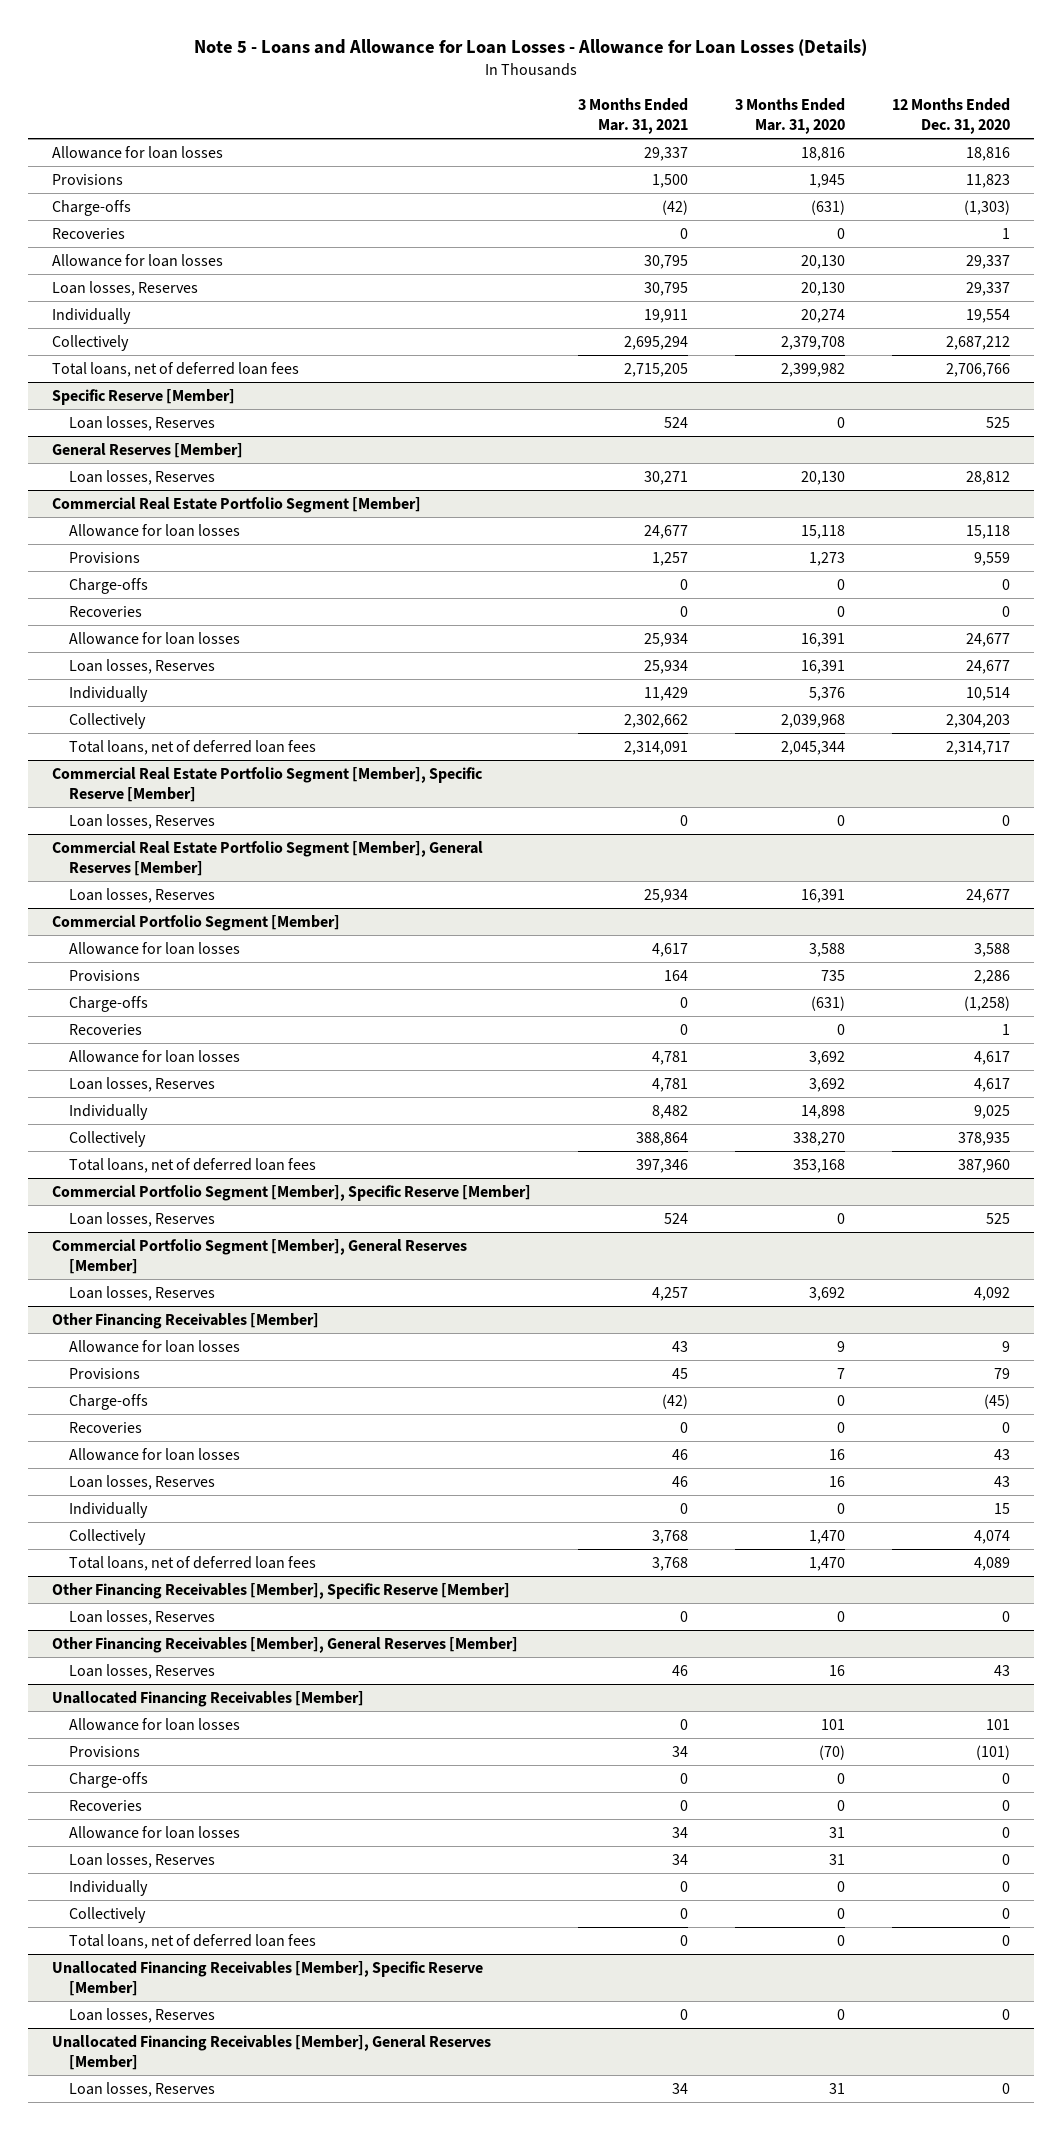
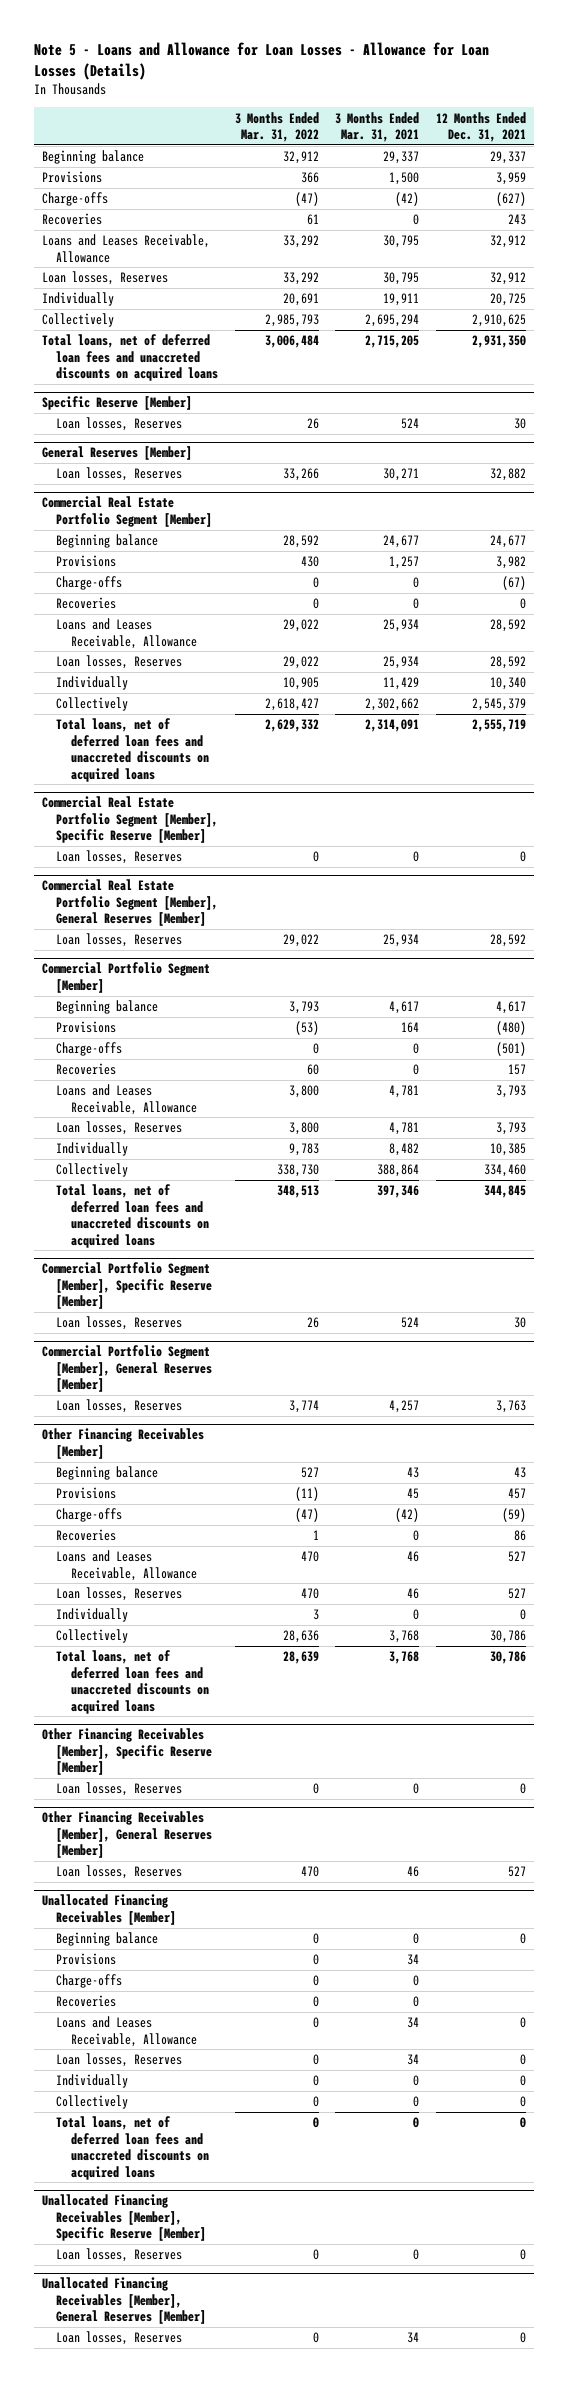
- | 3 Months Ended Mar. 31, 2021 | 3 Months Ended Mar. 31, 2020 | 12 Months Ended Dec. 31, 2020
+ | 3 Months Ended Mar. 31, 2022 | 3 Months Ended Mar. 31, 2021 | 12 Months Ended Dec. 31, 2021
- Allowance for loan losses | 29,337 | 18,816 | 18,816
+ Beginning balance | 32,912 | 29,337 | 29,337
- Allowance for loan losses | 30,795 | 20,130 | 29,337
+ Loans and Leases Receivable, Allowance | 33,292 | 30,795 | 32,912
- Total loans, net of deferred loan fees | 2,715,205 | 2,399,982 | 2,706,766
+ Total loans, net of deferred loan fees and unaccreted discounts on acquired loans | 3,006,484 | 2,715,205 | 2,931,350
@ Commercial Real Estate Portfolio Segment [Member]
- Allowance for loan losses | 24,677 | 15,118 | 15,118
+ Beginning balance | 28,592 | 24,677 | 24,677
- Allowance for loan losses | 25,934 | 16,391 | 24,677
+ Loans and Leases Receivable, Allowance | 29,022 | 25,934 | 28,592
- Total loans, net of deferred loan fees | 2,314,091 | 2,045,344 | 2,314,717
+ Total loans, net of deferred loan fees and unaccreted discounts on acquired loans | 2,629,332 | 2,314,091 | 2,555,719
@ Commercial Portfolio Segment [Member]
- Allowance for loan losses | 4,617 | 3,588 | 3,588
+ Beginning balance | 3,793 | 4,617 | 4,617
- Allowance for loan losses | 4,781 | 3,692 | 4,617
+ Loans and Leases Receivable, Allowance | 3,800 | 4,781 | 3,793
- Total loans, net of deferred loan fees | 397,346 | 353,168 | 387,960
+ Total loans, net of deferred loan fees and unaccreted discounts on acquired loans | 348,513 | 397,346 | 344,845
@ Other Financing Receivables [Member]
- Allowance for loan losses | 43 | 9 | 9
+ Beginning balance | 527 | 43 | 43
- Allowance for loan losses | 46 | 16 | 43
+ Loans and Leases Receivable, Allowance | 470 | 46 | 527
- Total loans, net of deferred loan fees | 3,768 | 1,470 | 4,089
+ Total loans, net of deferred loan fees and unaccreted discounts on acquired loans | 28,639 | 3,768 | 30,786
@ Unallocated Financing Receivables [Member]
- Allowance for loan losses | 0 | 101 | 101
+ Beginning balance | 0 | 0 | 0
- Allowance for loan losses | 34 | 31 | 0
+ Loans and Leases Receivable, Allowance | 0 | 34 | 0
- Total loans, net of deferred loan fees | 0 | 0 | 0
+ Total loans, net of deferred loan fees and unaccreted discounts on acquired loans | 0 | 0 | 0

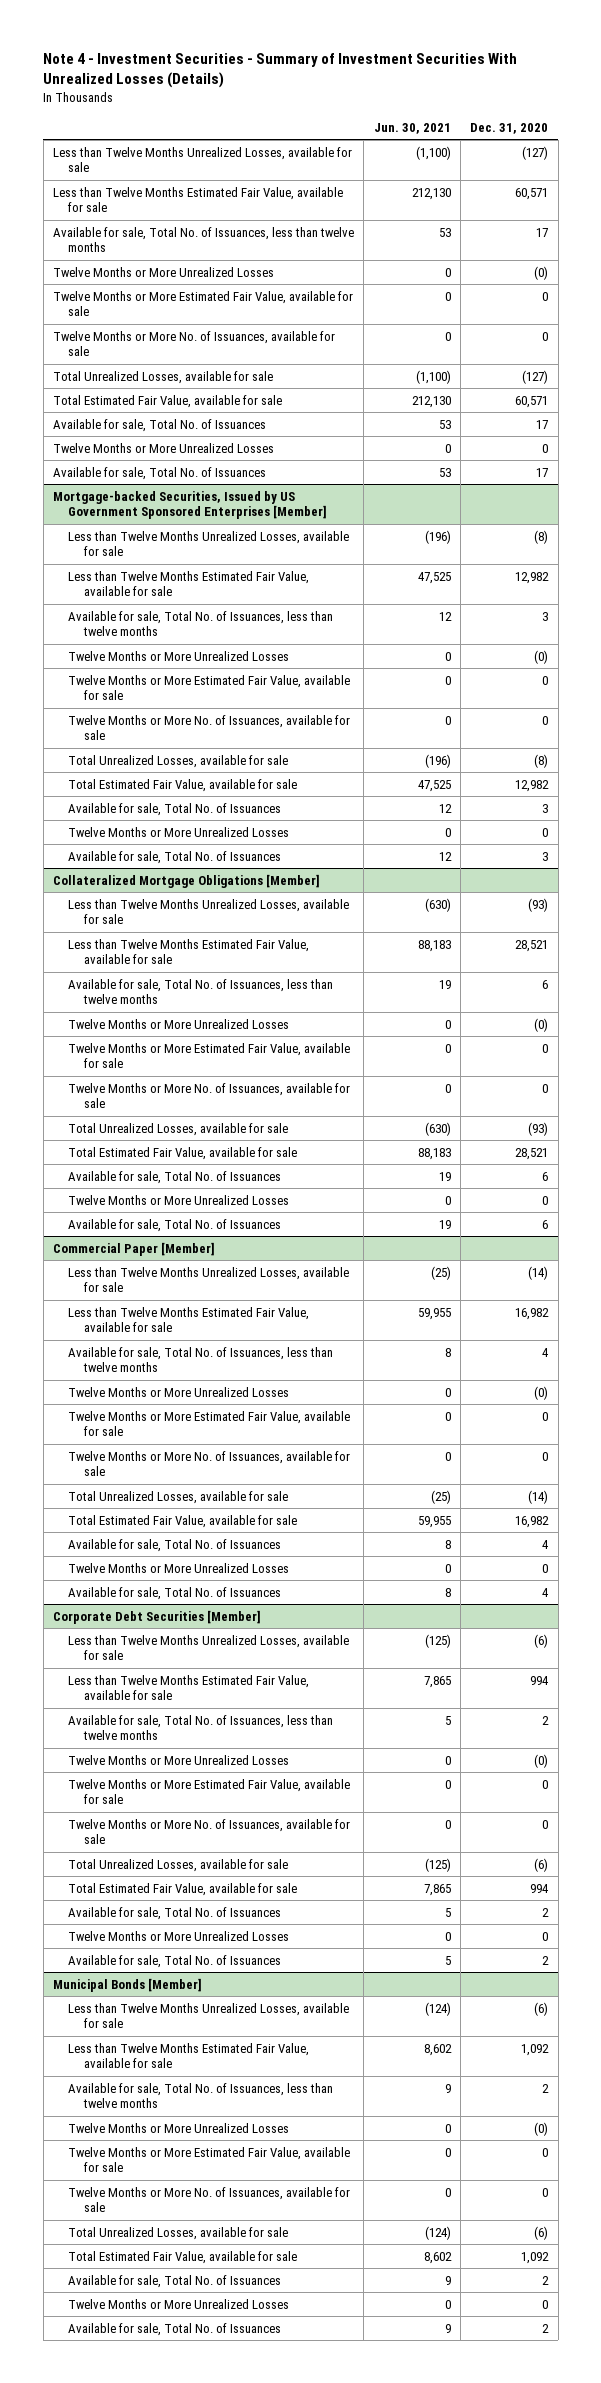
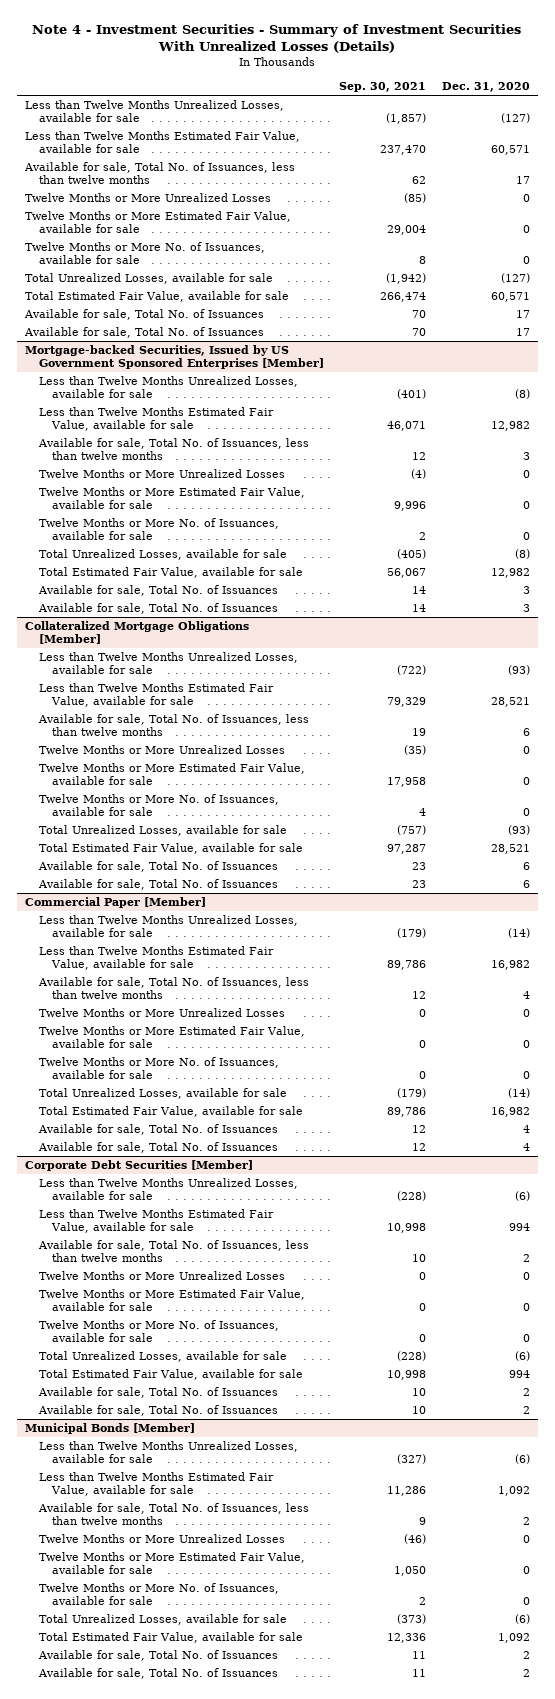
- | Jun. 30, 2021 | Dec. 31, 2020
+ | Sep. 30, 2021 | Dec. 31, 2020
- Twelve Months or More Unrealized Losses | 0 | (0)
moved up: Twelve Months or More Unrealized Losses | (85) | 0
@ Mortgage-backed Securities, Issued by US Government Sponsored Enterprises [Member]
- Twelve Months or More Unrealized Losses | 0 | (0)
moved up: Twelve Months or More Unrealized Losses | (4) | 0
@ Collateralized Mortgage Obligations [Member]
- Twelve Months or More Unrealized Losses | 0 | (0)
moved up: Twelve Months or More Unrealized Losses | (35) | 0
@ Commercial Paper [Member]
- Twelve Months or More Unrealized Losses | 0 | (0)
moved up: Twelve Months or More Unrealized Losses | 0 | 0
@ Corporate Debt Securities [Member]
- Twelve Months or More Unrealized Losses | 0 | (0)
moved up: Twelve Months or More Unrealized Losses | 0 | 0
@ Municipal Bonds [Member]
- Twelve Months or More Unrealized Losses | 0 | (0)
moved up: Twelve Months or More Unrealized Losses | (46) | 0

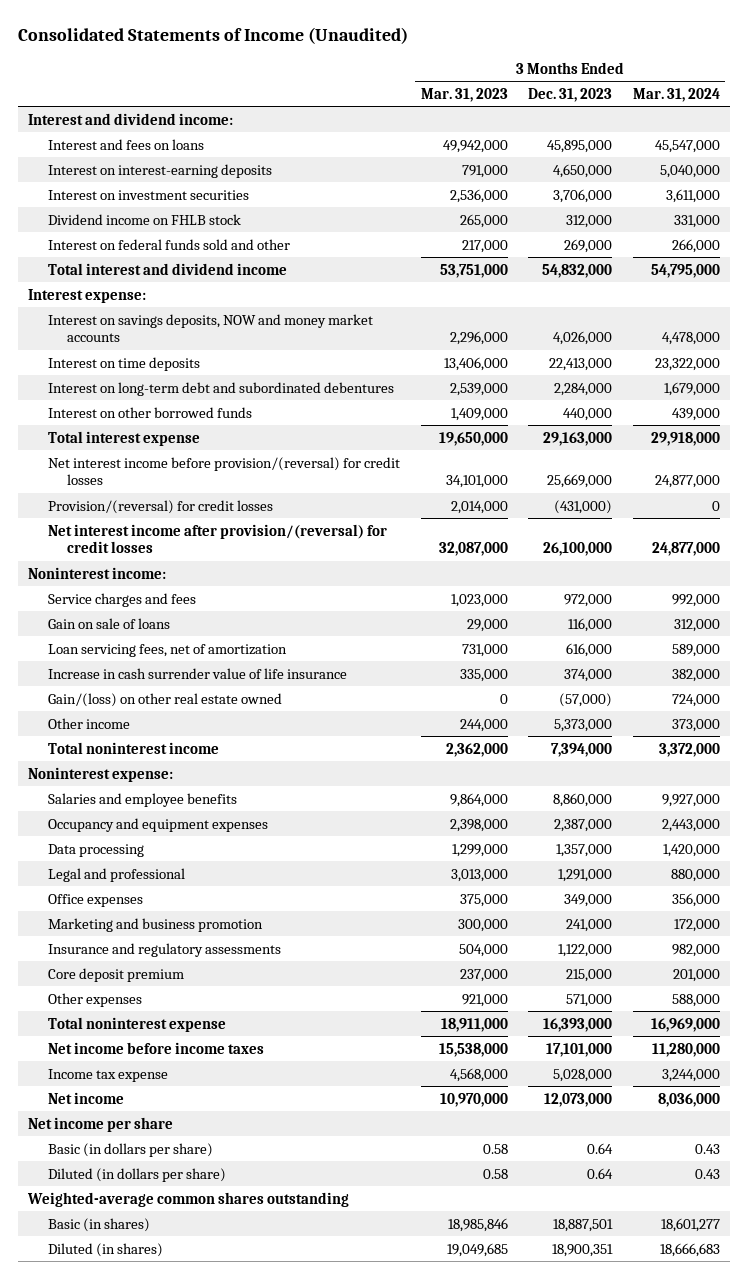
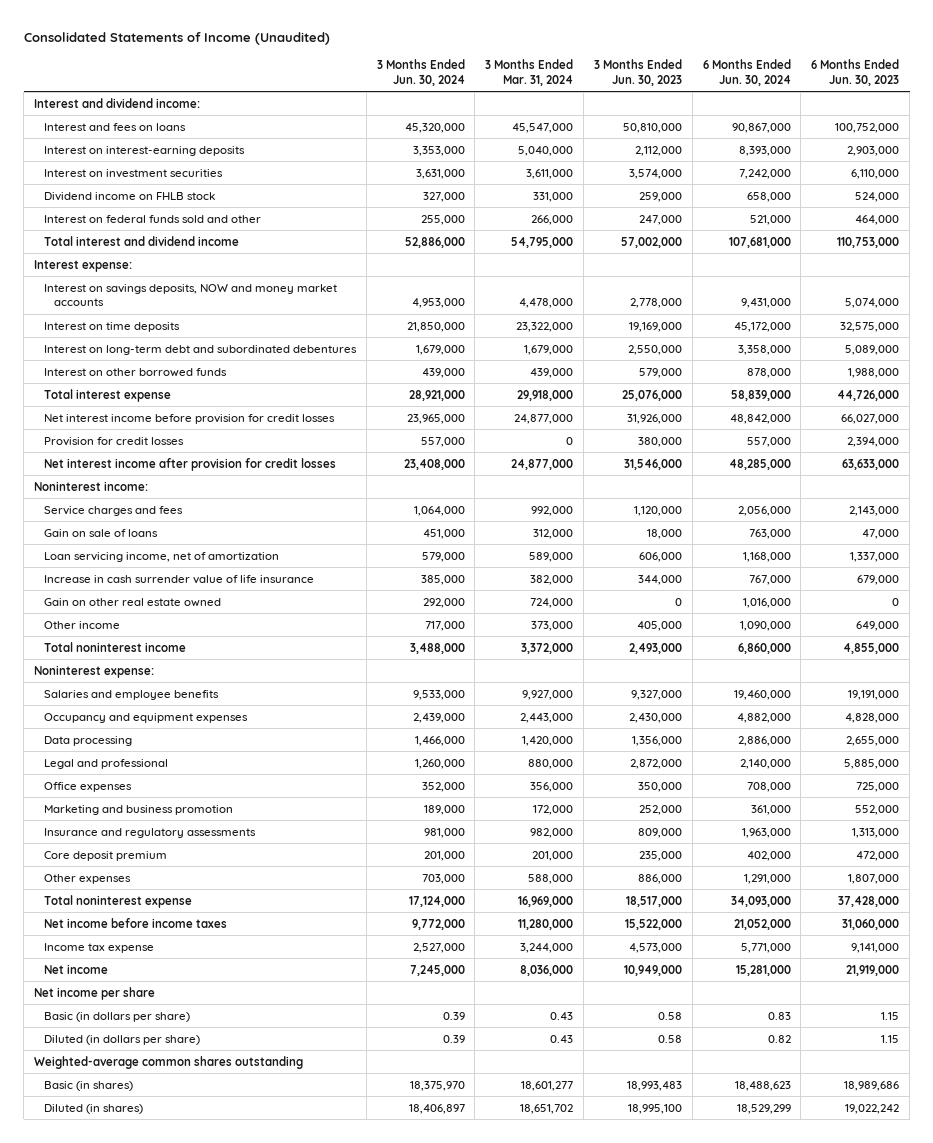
- | 3 Months Ended Mar. 31, 2023 | 3 Months Ended Dec. 31, 2023 | 3 Months Ended Mar. 31, 2024
+ | 3 Months Ended Jun. 30, 2024 | 3 Months Ended Mar. 31, 2024 | 3 Months Ended Jun. 30, 2023 | 6 Months Ended Jun. 30, 2024 | 6 Months Ended Jun. 30, 2023
- Net interest income before provision/(reversal) for credit losses | 34,101,000 | 25,669,000 | 24,877,000
- Provision/(reversal) for credit losses | 2,014,000 | (431,000) | 0
- Net interest income after provision/(reversal) for credit losses | 32,087,000 | 26,100,000 | 24,877,000
+ Net interest income before provision for credit losses | 23,965,000 | 24,877,000 | 31,926,000 | 48,842,000 | 66,027,000
+ Provision for credit losses | 557,000 | 0 | 380,000 | 557,000 | 2,394,000
+ Net interest income after provision for credit losses | 23,408,000 | 24,877,000 | 31,546,000 | 48,285,000 | 63,633,000
- Loan servicing fees, net of amortization | 731,000 | 616,000 | 589,000
+ Loan servicing income, net of amortization | 579,000 | 589,000 | 606,000 | 1,168,000 | 1,337,000
- Gain/(loss) on other real estate owned | 0 | (57,000) | 724,000
+ Gain on other real estate owned | 292,000 | 724,000 | 0 | 1,016,000 | 0
- Diluted (in shares) | 19,049,685 | 18,900,351 | 18,666,683
+ Diluted (in shares) | 18,406,897 | 18,651,702 | 18,995,100 | 18,529,299 | 19,022,242

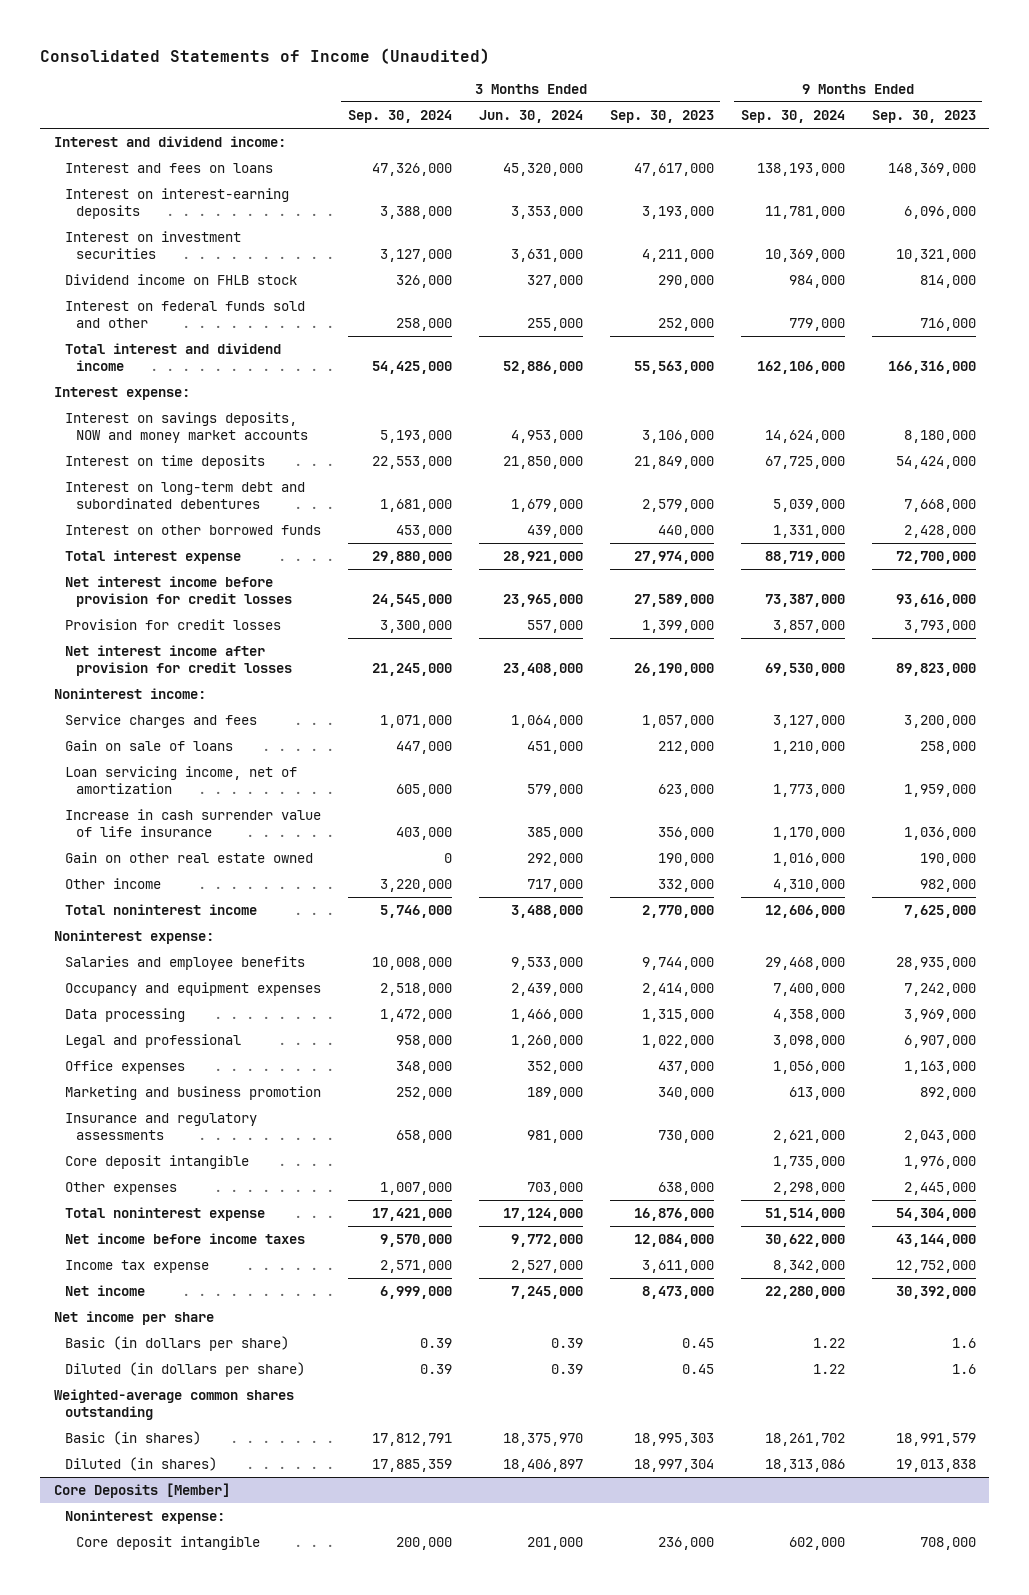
- | 3 Months Ended Jun. 30, 2024 | 3 Months Ended Mar. 31, 2024 | 3 Months Ended Jun. 30, 2023 | 6 Months Ended Jun. 30, 2024 | 6 Months Ended Jun. 30, 2023
+ | 3 Months Ended Sep. 30, 2024 | 3 Months Ended Jun. 30, 2024 | 3 Months Ended Sep. 30, 2023 | 9 Months Ended Sep. 30, 2024 | 9 Months Ended Sep. 30, 2023
- Core deposit premium | 201,000 | 201,000 | 235,000 | 402,000 | 472,000
+ Core deposit intangible | | | | 1,735,000 | 1,976,000
+ Core Deposits [Member]
+ Noninterest expense:
+ Core deposit intangible | 200,000 | 201,000 | 236,000 | 602,000 | 708,000

